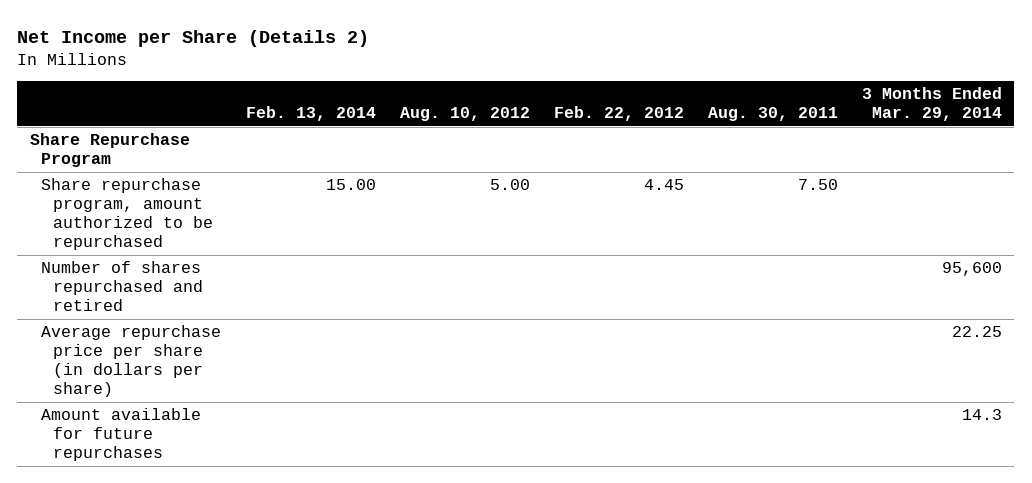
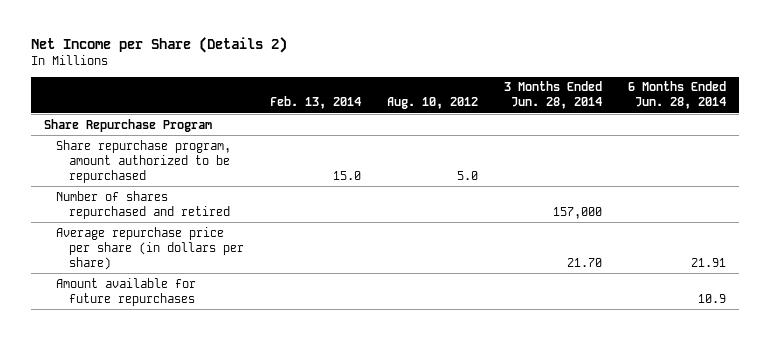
- | Feb. 13, 2014 | Aug. 10, 2012 | Feb. 22, 2012 | Aug. 30, 2011 | 3 Months Ended Mar. 29, 2014
+ | Feb. 13, 2014 | Aug. 10, 2012 | 3 Months Ended Jun. 28, 2014 | 6 Months Ended Jun. 28, 2014
- Share repurchase program, amount authorized to be repurchased | 15.00 | 5.00 | 4.45 | 7.50 |
+ Share repurchase program, amount authorized to be repurchased | 15.0 | 5.0 | |

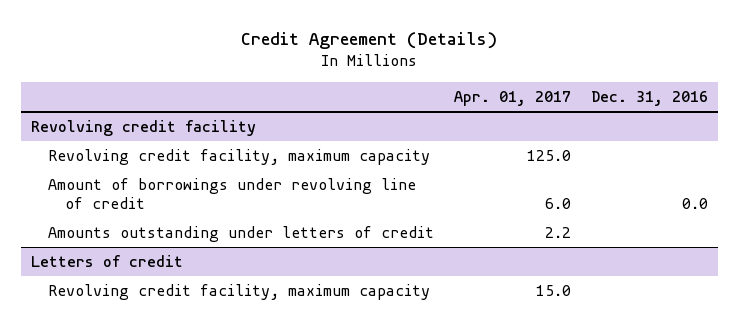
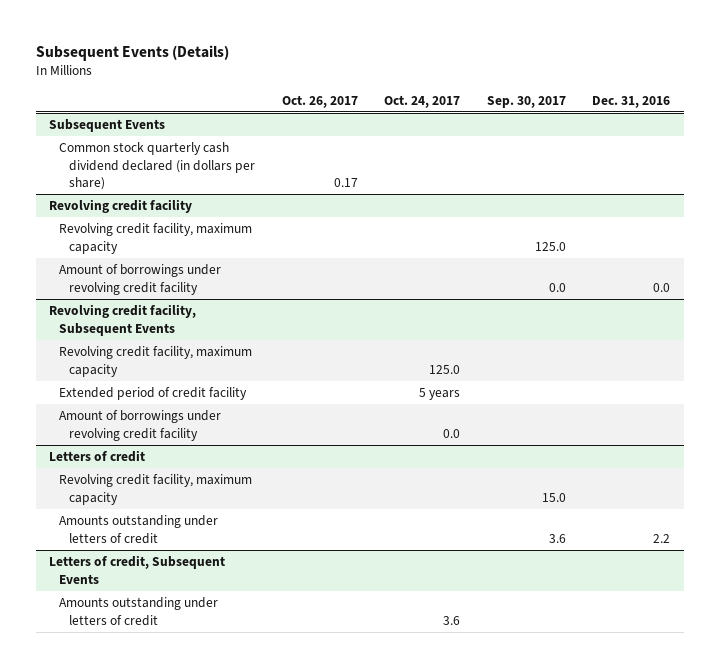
- Credit Agreement (Details)
+ Subsequent Events (Details)
- | Apr. 01, 2017 | Dec. 31, 2016
+ | Oct. 26, 2017 | Oct. 24, 2017 | Sep. 30, 2017 | Dec. 31, 2016
+ Subsequent Events
+ Common stock quarterly cash dividend declared (in dollars per share) | 0.17 | | |
@ Revolving credit facility
- Amount of borrowings under revolving line of credit | 6.0 | 0.0
- Amounts outstanding under letters of credit | 2.2 |
+ Amount of borrowings under revolving credit facility | | | 0.0 | 0.0
+ Revolving credit facility, Subsequent Events
+ Revolving credit facility, maximum capacity | | 125.0 | |
+ Extended period of credit facility | | 5 years | |
+ Amount of borrowings under revolving credit facility | | 0.0 | |
@ Letters of credit
+ Amounts outstanding under letters of credit | | | 3.6 | 2.2
+ Letters of credit, Subsequent Events
+ Amounts outstanding under letters of credit | | 3.6 | |

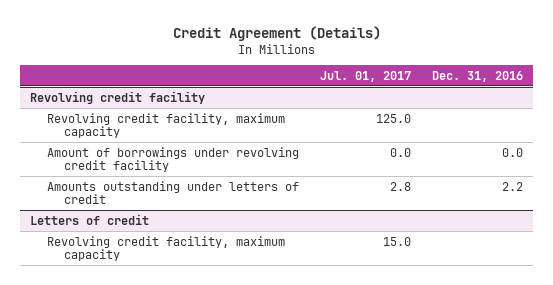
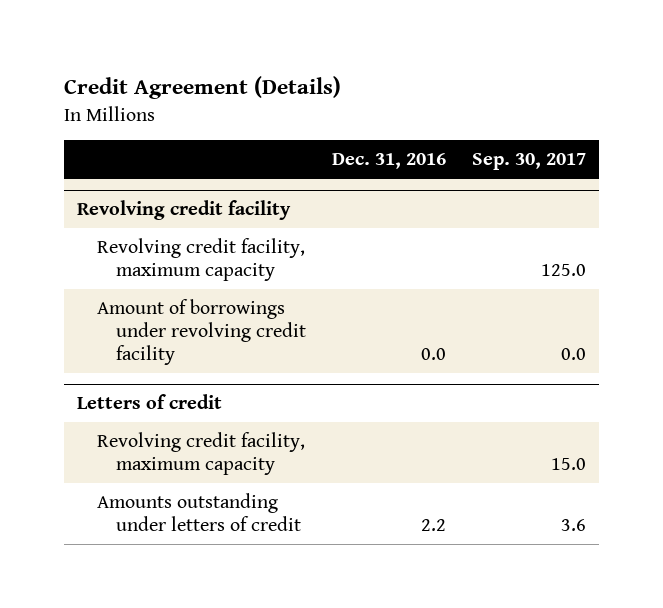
- | Jul. 01, 2017 | Dec. 31, 2016
+ | Dec. 31, 2016 | Sep. 30, 2017
@ Revolving credit facility
- Amounts outstanding under letters of credit | 2.8 | 2.2
@ Letters of credit
+ Amounts outstanding under letters of credit | 2.2 | 3.6

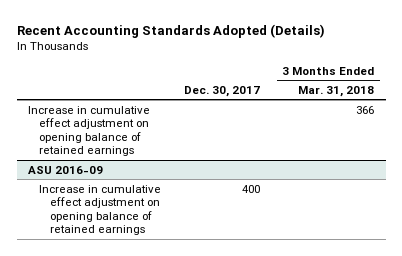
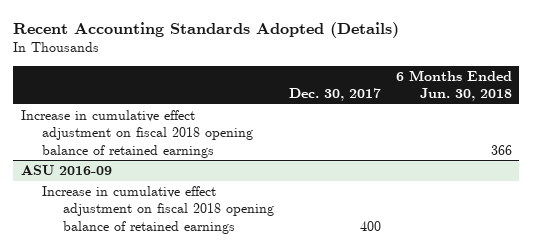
- | Dec. 30, 2017 | 3 Months Ended Mar. 31, 2018
+ | Dec. 30, 2017 | 6 Months Ended Jun. 30, 2018
- Increase in cumulative effect adjustment on opening balance of retained earnings | | 366
+ Increase in cumulative effect adjustment on fiscal 2018 opening balance of retained earnings | | 366
@ ASU 2016-09
- Increase in cumulative effect adjustment on opening balance of retained earnings | 400 |
+ Increase in cumulative effect adjustment on fiscal 2018 opening balance of retained earnings | 400 |

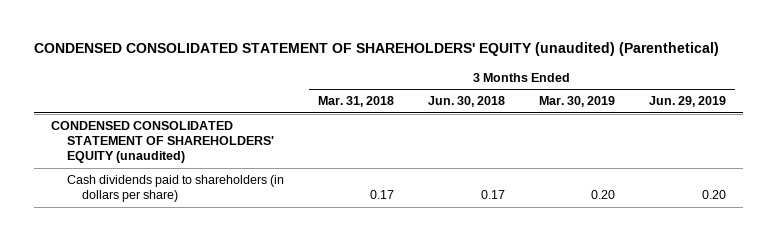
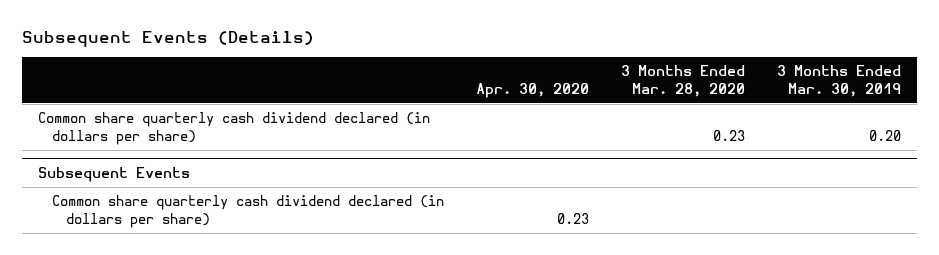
- CONDENSED CONSOLIDATED STATEMENT OF SHAREHOLDERS' EQUITY (unaudited) (Parenthetical)
+ Subsequent Events (Details)
- | 3 Months Ended Mar. 31, 2018 | 3 Months Ended Jun. 30, 2018 | 3 Months Ended Mar. 30, 2019 | 3 Months Ended Jun. 29, 2019
+ | Apr. 30, 2020 | 3 Months Ended Mar. 28, 2020 | 3 Months Ended Mar. 30, 2019
- CONDENSED CONSOLIDATED STATEMENT OF SHAREHOLDERS' EQUITY (unaudited)
- Cash dividends paid to shareholders (in dollars per share) | 0.17 | 0.17 | 0.20 | 0.20
+ Common share quarterly cash dividend declared (in dollars per share) | | 0.23 | 0.20
+ Subsequent Events
+ Common share quarterly cash dividend declared (in dollars per share) | 0.23 | |

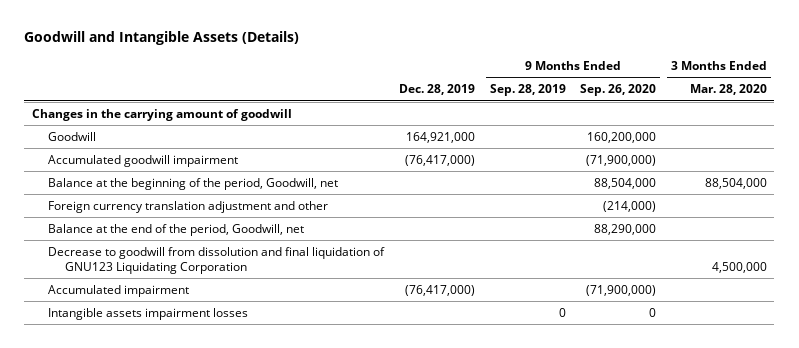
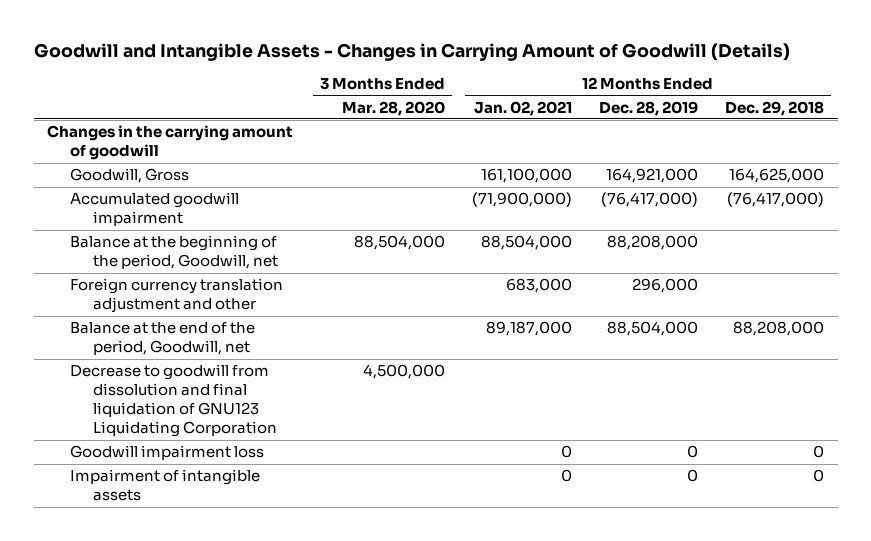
- Goodwill and Intangible Assets (Details)
+ Goodwill and Intangible Assets - Changes in Carrying Amount of Goodwill (Details)
- | Dec. 28, 2019 | 9 Months Ended Sep. 28, 2019 | 9 Months Ended Sep. 26, 2020 | 3 Months Ended Mar. 28, 2020
+ | 3 Months Ended Mar. 28, 2020 | 12 Months Ended Jan. 02, 2021 | 12 Months Ended Dec. 28, 2019 | 12 Months Ended Dec. 29, 2018
- Goodwill | 164,921,000 | | 160,200,000 |
+ Goodwill, Gross | | 161,100,000 | 164,921,000 | 164,625,000
- Accumulated impairment | (76,417,000) | | (71,900,000) |
- Intangible assets impairment losses | | 0 | 0 |
+ Goodwill impairment loss | | 0 | 0 | 0
+ Impairment of intangible assets | | 0 | 0 | 0

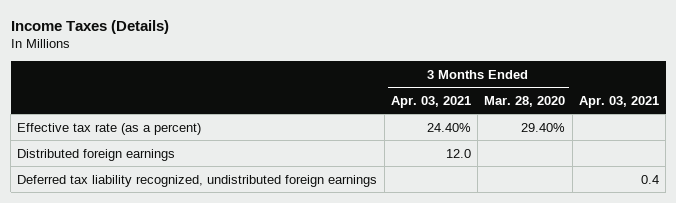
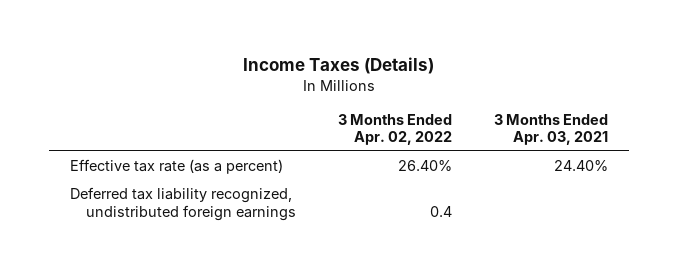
- | 3 Months Ended Apr. 03, 2021 | 3 Months Ended Mar. 28, 2020 | Apr. 03, 2021
+ | 3 Months Ended Apr. 02, 2022 | 3 Months Ended Apr. 03, 2021
- Distributed foreign earnings | 12.0 | |

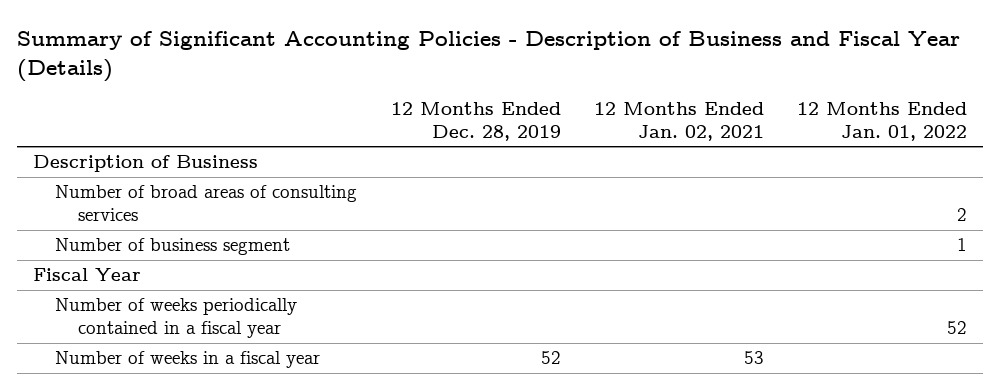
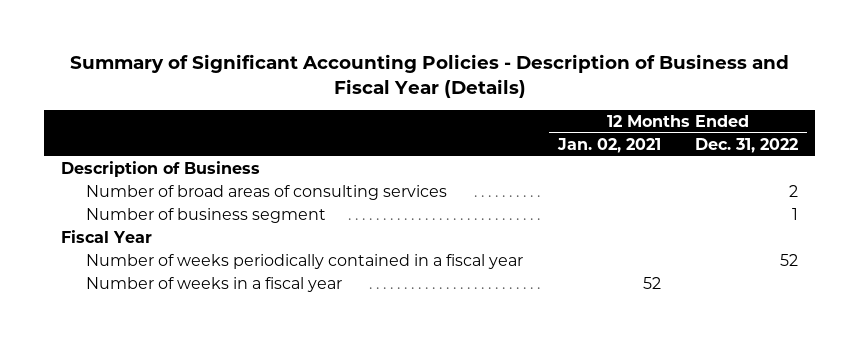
- | 12 Months Ended Dec. 28, 2019 | 12 Months Ended Jan. 02, 2021 | 12 Months Ended Jan. 01, 2022
+ | 12 Months Ended Jan. 02, 2021 | 12 Months Ended Dec. 31, 2022
- Number of weeks in a fiscal year | 52 | 53 |
+ Number of weeks in a fiscal year | 52 |

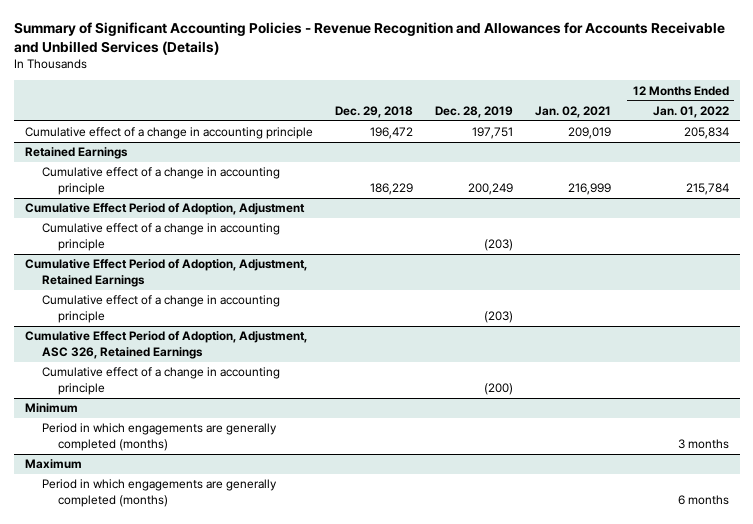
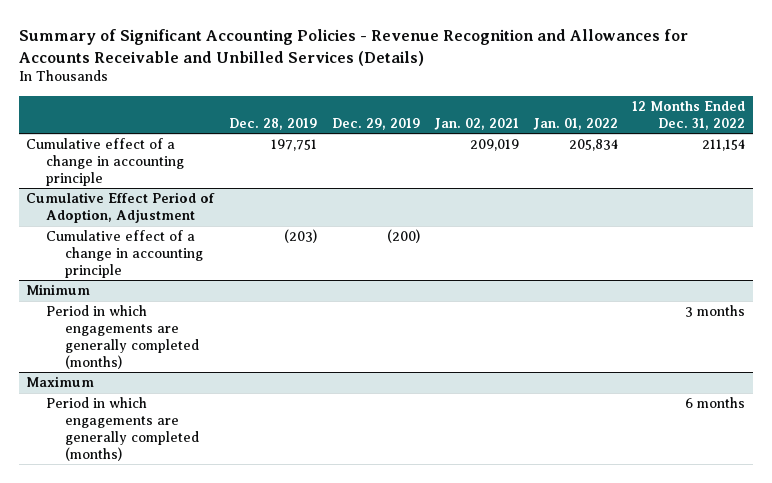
- | Dec. 29, 2018 | Dec. 28, 2019 | Jan. 02, 2021 | 12 Months Ended Jan. 01, 2022
+ | Dec. 28, 2019 | Dec. 29, 2019 | Jan. 02, 2021 | Jan. 01, 2022 | 12 Months Ended Dec. 31, 2022
- Retained Earnings
- Cumulative effect of a change in accounting principle | 186,229 | 200,249 | 216,999 | 215,784
- Cumulative Effect Period of Adoption, Adjustment, Retained Earnings
- Cumulative effect of a change in accounting principle | | (203) | |
- Cumulative Effect Period of Adoption, Adjustment, ASC 326, Retained Earnings
- Cumulative effect of a change in accounting principle | | (200) | |

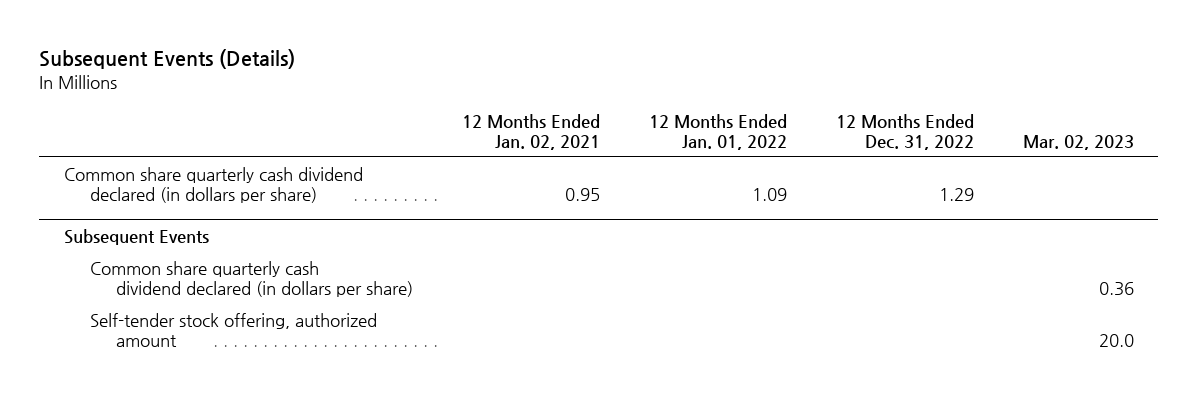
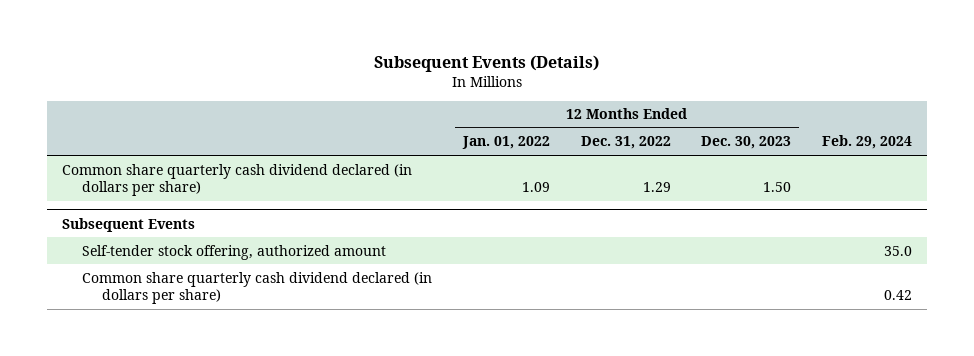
- | 12 Months Ended Jan. 02, 2021 | 12 Months Ended Jan. 01, 2022 | 12 Months Ended Dec. 31, 2022 | Mar. 02, 2023
+ | 12 Months Ended Jan. 01, 2022 | 12 Months Ended Dec. 31, 2022 | 12 Months Ended Dec. 30, 2023 | Feb. 29, 2024
@ Subsequent Events
moved down: Common share quarterly cash dividend declared (in dollars per share) | | | | 0.42

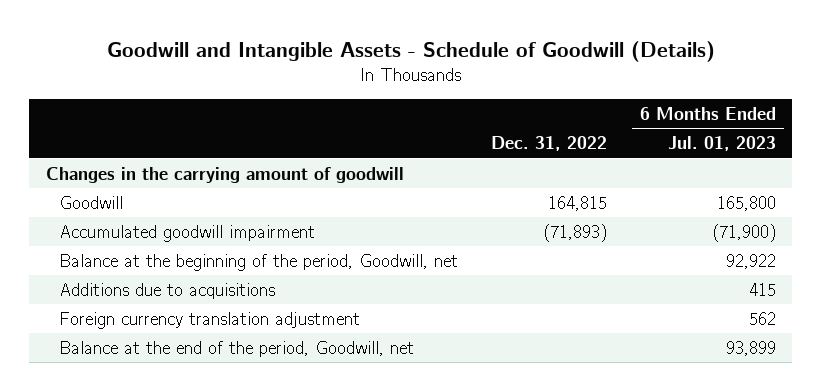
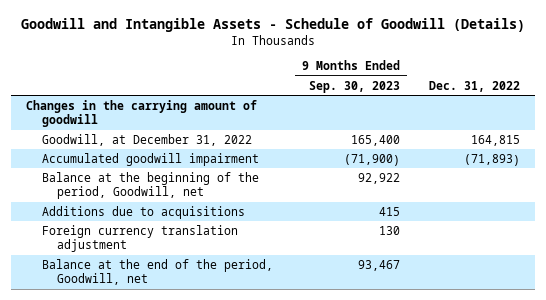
- | Dec. 31, 2022 | 6 Months Ended Jul. 01, 2023
+ | 9 Months Ended Sep. 30, 2023 | Dec. 31, 2022
- Goodwill | 164,815 | 165,800
+ Goodwill, at December 31, 2022 | 165,400 | 164,815

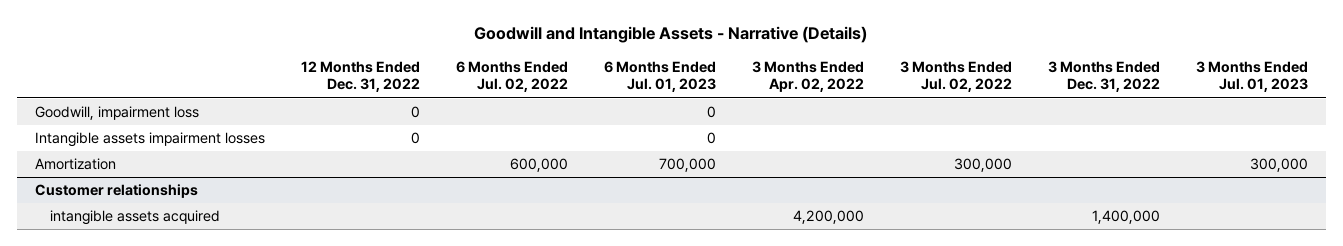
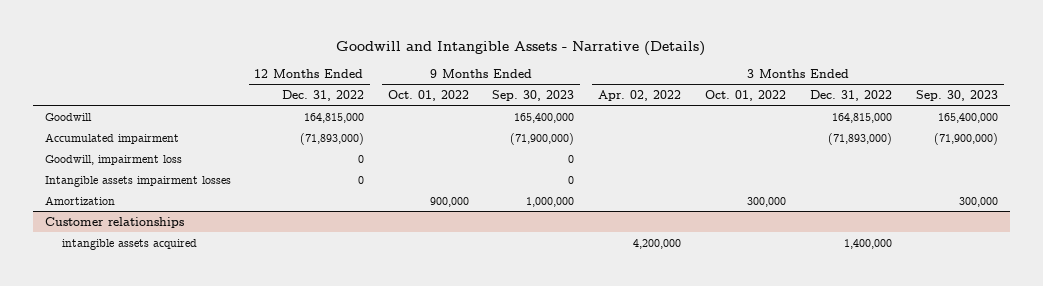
- | 12 Months Ended Dec. 31, 2022 | 6 Months Ended Jul. 02, 2022 | 6 Months Ended Jul. 01, 2023 | 3 Months Ended Apr. 02, 2022 | 3 Months Ended Jul. 02, 2022 | 3 Months Ended Dec. 31, 2022 | 3 Months Ended Jul. 01, 2023
+ | 12 Months Ended Dec. 31, 2022 | 9 Months Ended Oct. 01, 2022 | 9 Months Ended Sep. 30, 2023 | 3 Months Ended Apr. 02, 2022 | 3 Months Ended Oct. 01, 2022 | 3 Months Ended Dec. 31, 2022 | 3 Months Ended Sep. 30, 2023
+ Goodwill | 164,815,000 | | 165,400,000 | | | 164,815,000 | 165,400,000
+ Accumulated impairment | (71,893,000) | | (71,900,000) | | | (71,893,000) | (71,900,000)

